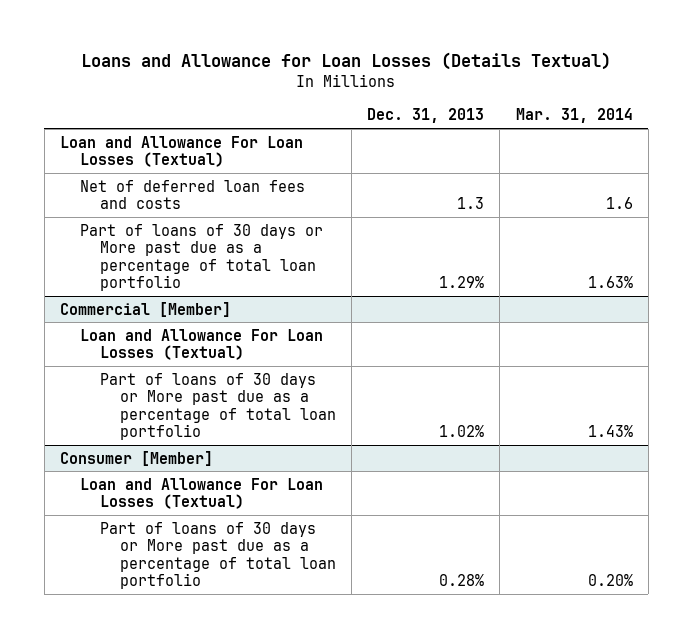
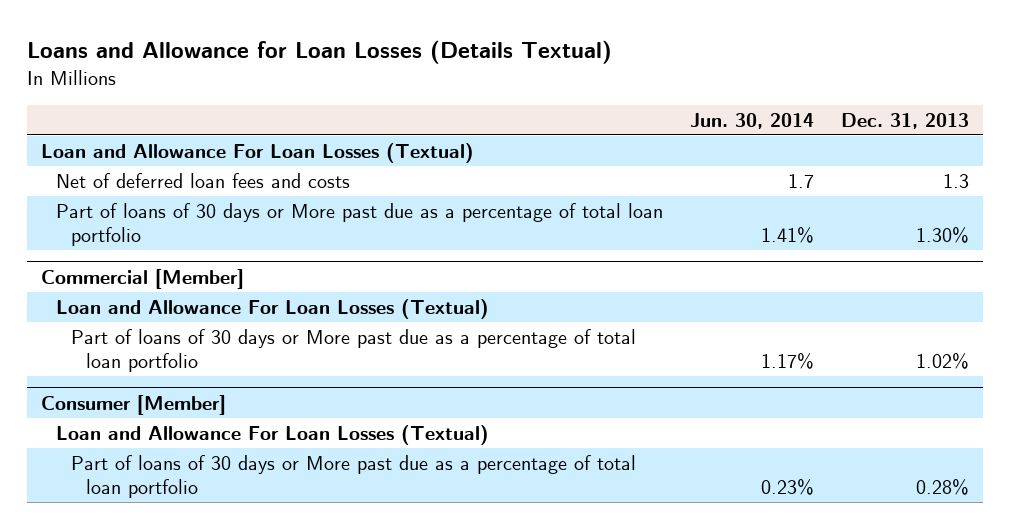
- | Dec. 31, 2013 | Mar. 31, 2014
+ | Jun. 30, 2014 | Dec. 31, 2013
- Part of loans of 30 days or More past due as a percentage of total loan portfolio | 1.29% | 1.63%
+ Part of loans of 30 days or More past due as a percentage of total loan portfolio | 1.41% | 1.30%

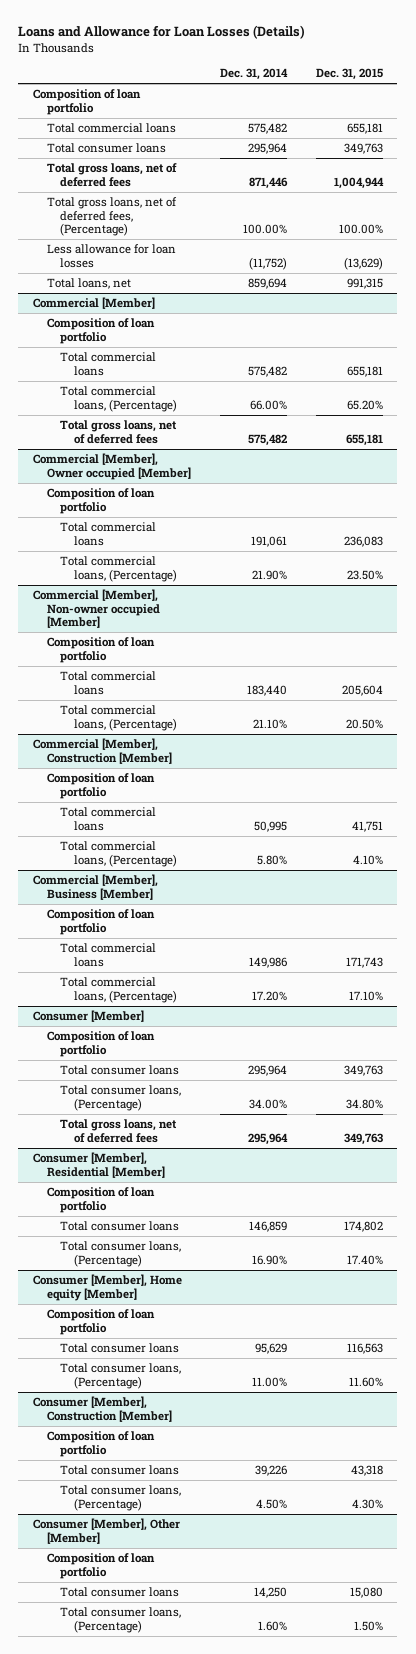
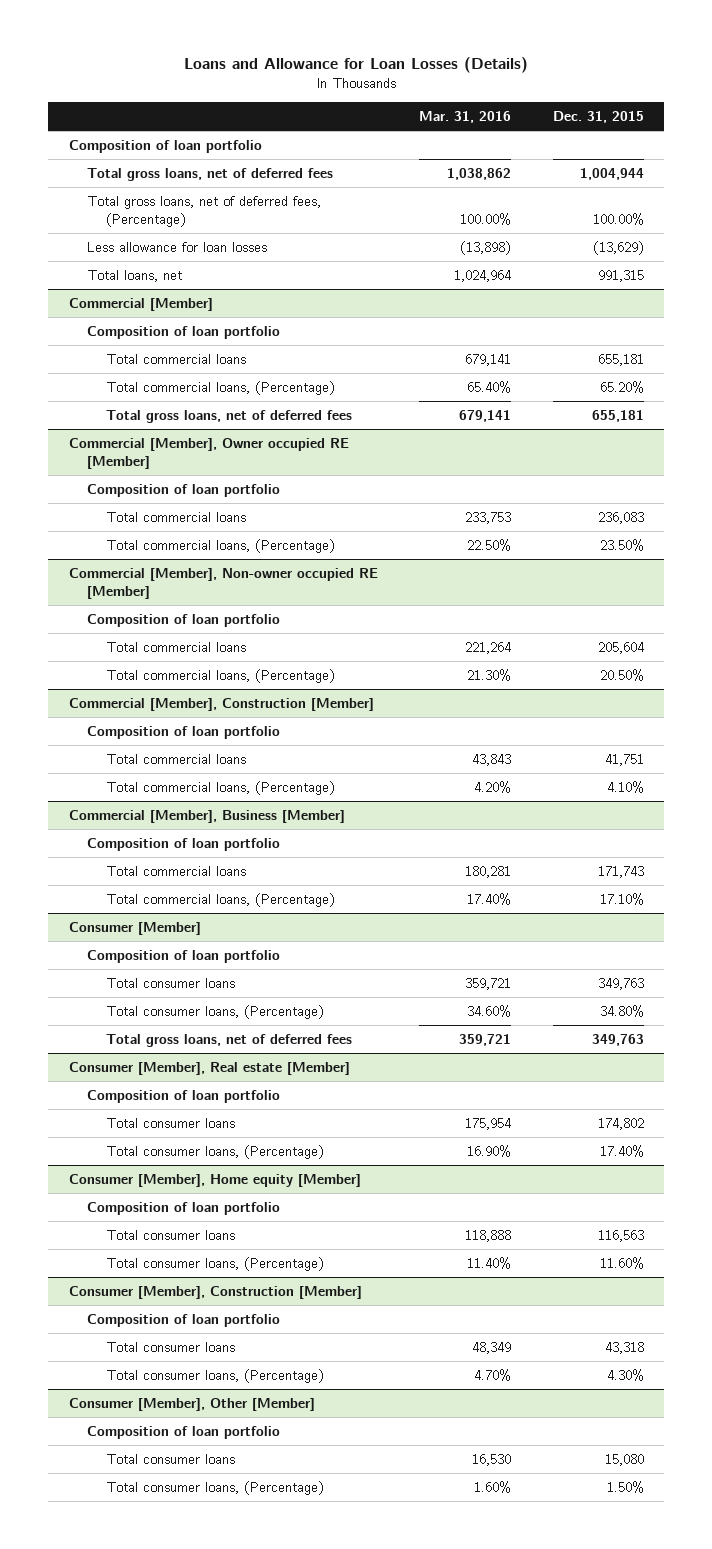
- | Dec. 31, 2014 | Dec. 31, 2015
+ | Mar. 31, 2016 | Dec. 31, 2015
- Total commercial loans | 575,482 | 655,181
- Total consumer loans | 295,964 | 349,763
- Commercial [Member], Owner occupied [Member]
+ Commercial [Member], Owner occupied RE [Member]
- Commercial [Member], Non-owner occupied [Member]
+ Commercial [Member], Non-owner occupied RE [Member]
- Consumer [Member], Residential [Member]
+ Consumer [Member], Real estate [Member]

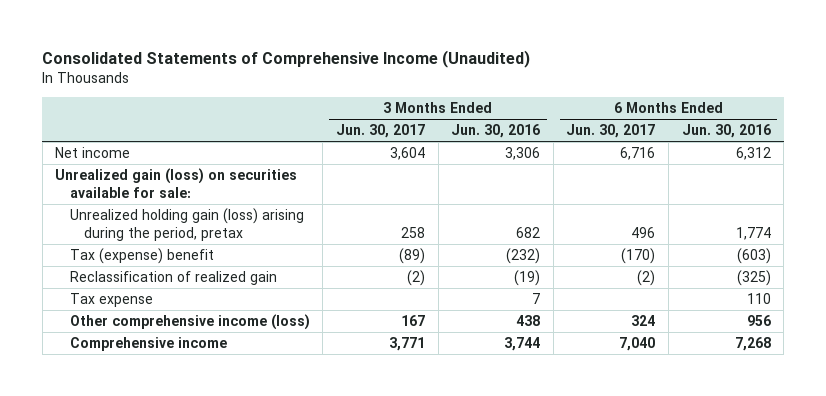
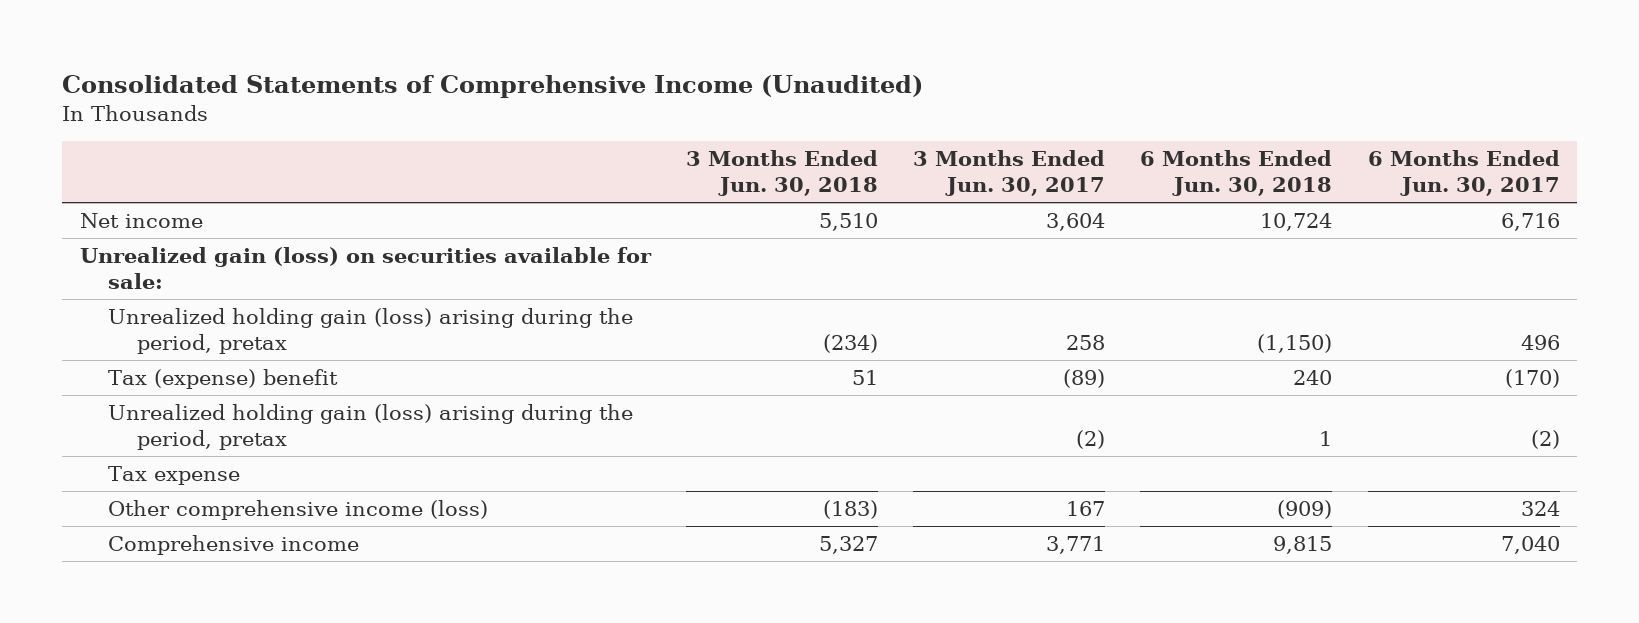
- | 3 Months Ended Jun. 30, 2017 | 3 Months Ended Jun. 30, 2016 | 6 Months Ended Jun. 30, 2017 | 6 Months Ended Jun. 30, 2016
+ | 3 Months Ended Jun. 30, 2018 | 3 Months Ended Jun. 30, 2017 | 6 Months Ended Jun. 30, 2018 | 6 Months Ended Jun. 30, 2017
- Reclassification of realized gain | (2) | (19) | (2) | (325)
+ Unrealized holding gain (loss) arising during the period, pretax | | (2) | 1 | (2)

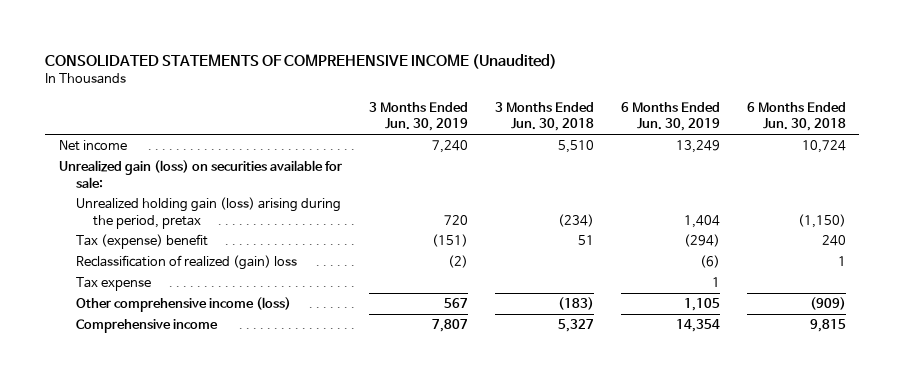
- Consolidated Statements of Comprehensive Income (Unaudited)
+ CONSOLIDATED STATEMENTS OF COMPREHENSIVE INCOME (Unaudited)
- | 3 Months Ended Jun. 30, 2018 | 3 Months Ended Jun. 30, 2017 | 6 Months Ended Jun. 30, 2018 | 6 Months Ended Jun. 30, 2017
+ | 3 Months Ended Jun. 30, 2019 | 3 Months Ended Jun. 30, 2018 | 6 Months Ended Jun. 30, 2019 | 6 Months Ended Jun. 30, 2018
- Unrealized holding gain (loss) arising during the period, pretax | | (2) | 1 | (2)
+ Reclassification of realized (gain) loss | (2) | | (6) | 1

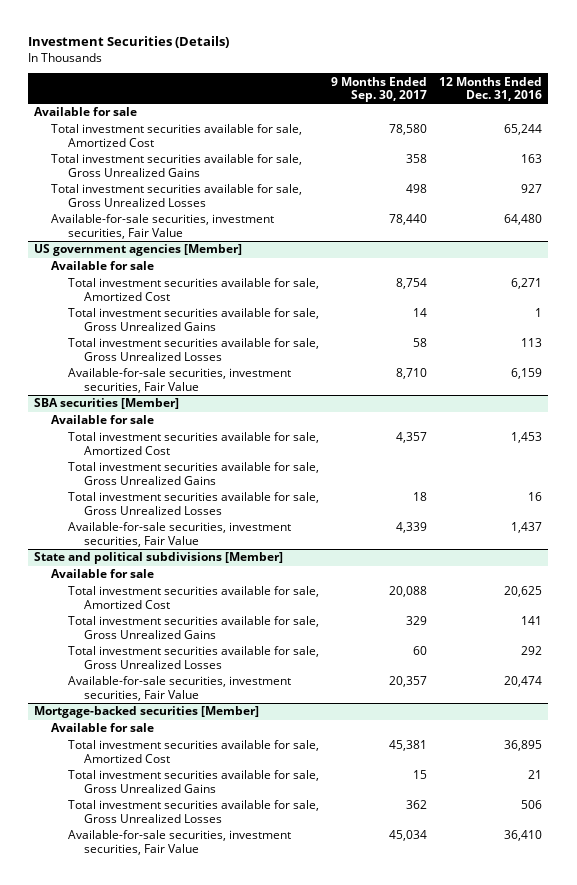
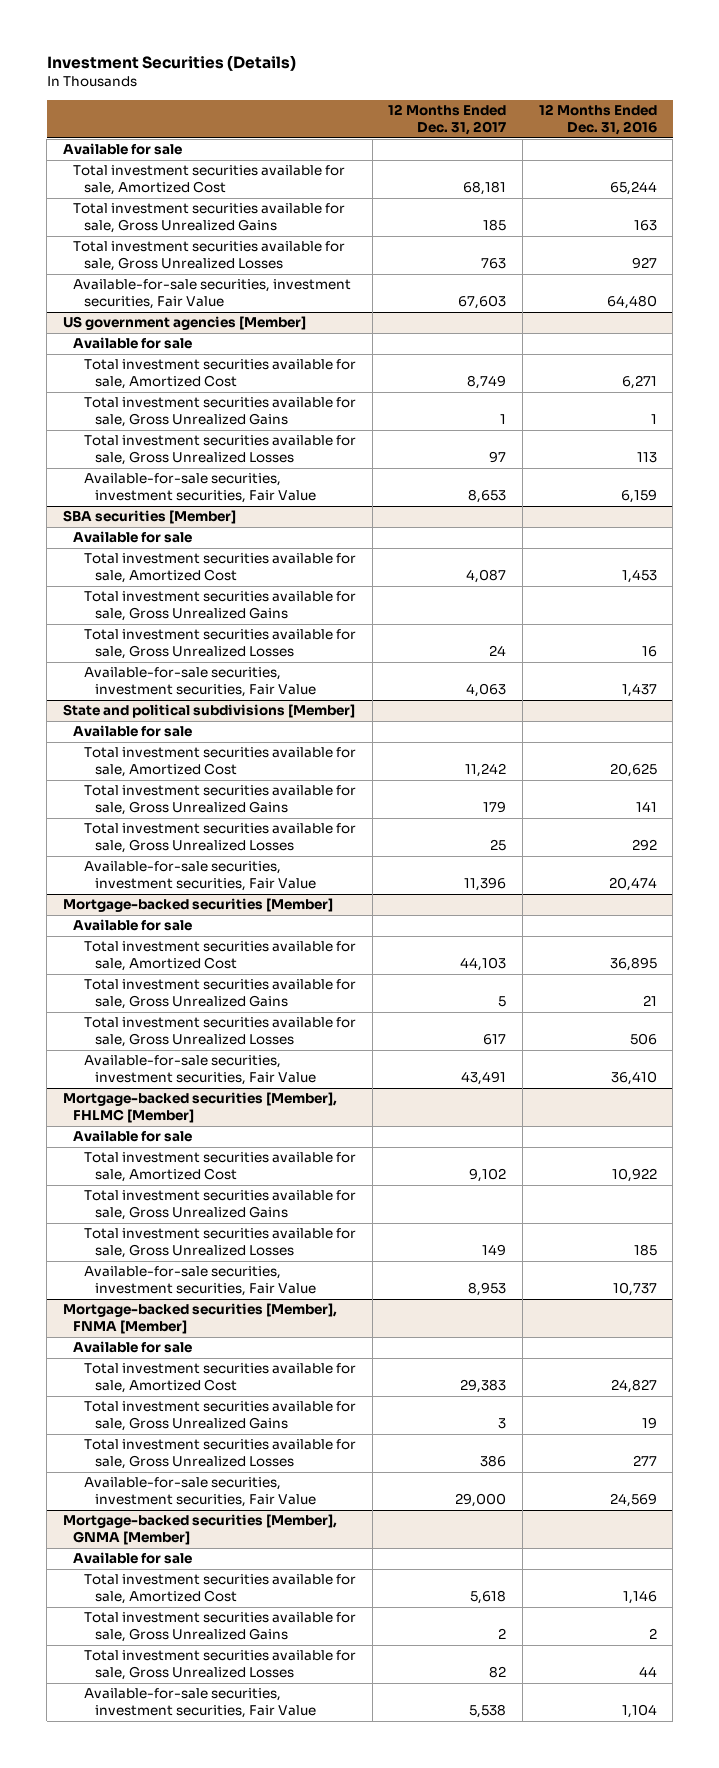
- | 9 Months Ended Sep. 30, 2017 | 12 Months Ended Dec. 31, 2016
+ | 12 Months Ended Dec. 31, 2017 | 12 Months Ended Dec. 31, 2016
+ Mortgage-backed securities [Member], FHLMC [Member]
+ Available for sale
+ Total investment securities available for sale, Amortized Cost | 9,102 | 10,922
+ Total investment securities available for sale, Gross Unrealized Gains
+ Total investment securities available for sale, Gross Unrealized Losses | 149 | 185
+ Available-for-sale securities, investment securities, Fair Value | 8,953 | 10,737
+ Mortgage-backed securities [Member], FNMA [Member]
+ Available for sale
+ Total investment securities available for sale, Amortized Cost | 29,383 | 24,827
+ Total investment securities available for sale, Gross Unrealized Gains | 3 | 19
+ Total investment securities available for sale, Gross Unrealized Losses | 386 | 277
+ Available-for-sale securities, investment securities, Fair Value | 29,000 | 24,569
+ Mortgage-backed securities [Member], GNMA [Member]
+ Available for sale
+ Total investment securities available for sale, Amortized Cost | 5,618 | 1,146
+ Total investment securities available for sale, Gross Unrealized Gains | 2 | 2
+ Total investment securities available for sale, Gross Unrealized Losses | 82 | 44
+ Available-for-sale securities, investment securities, Fair Value | 5,538 | 1,104

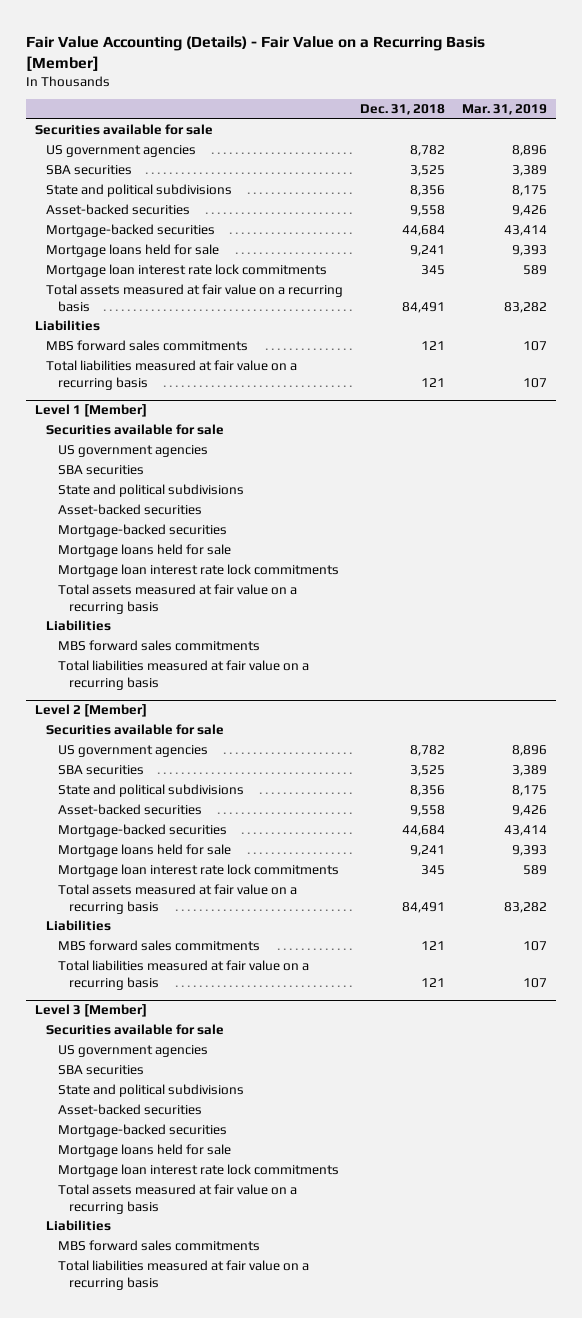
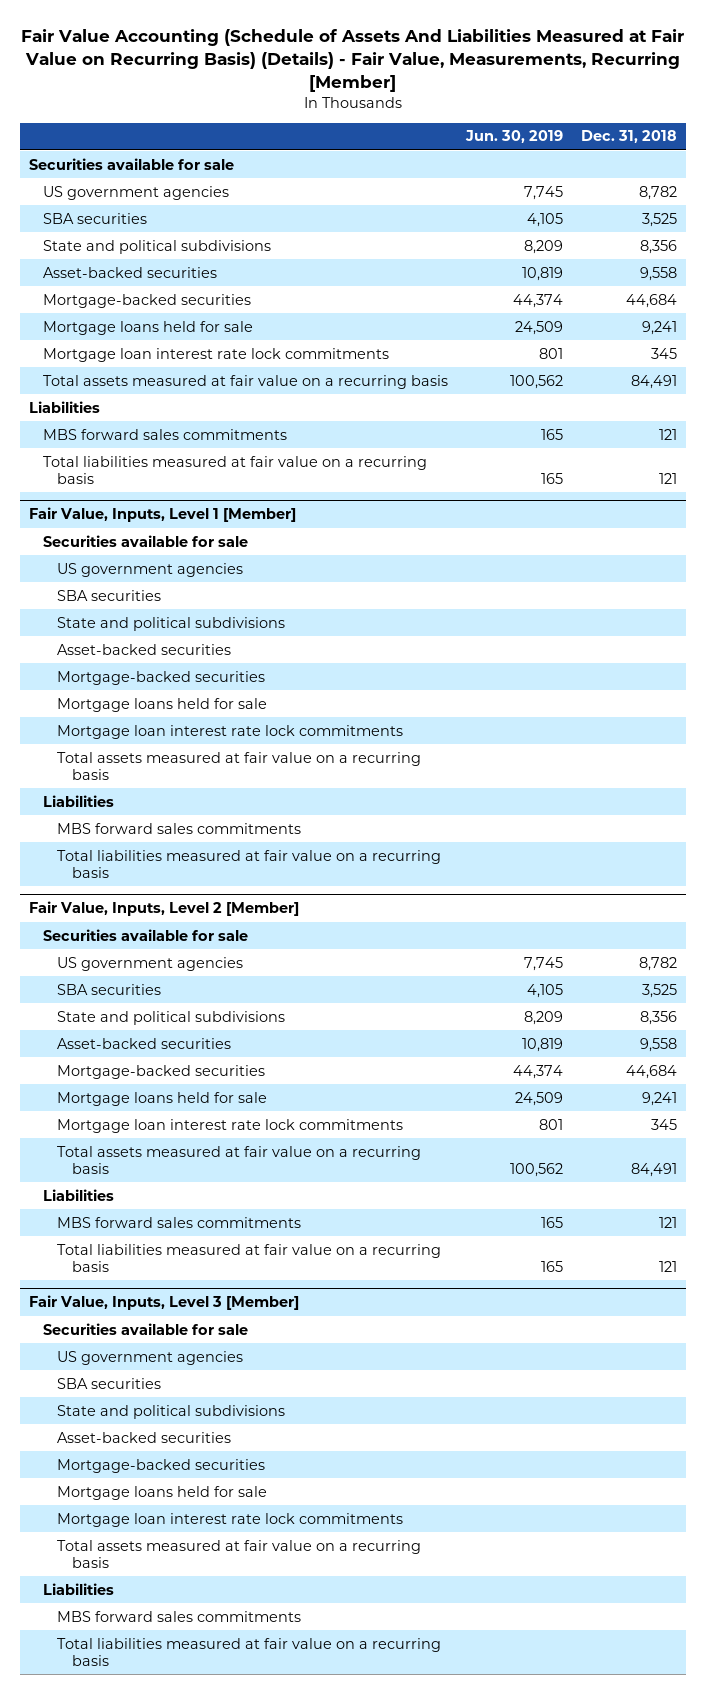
- Fair Value Accounting (Details) - Fair Value on a Recurring Basis [Member]
+ Fair Value Accounting (Schedule of Assets And Liabilities Measured at Fair Value on Recurring Basis) (Details) - Fair Value, Measurements, Recurring [Member]
- | Dec. 31, 2018 | Mar. 31, 2019
+ | Jun. 30, 2019 | Dec. 31, 2018
- Level 1 [Member]
+ Fair Value, Inputs, Level 1 [Member]
- Level 2 [Member]
+ Fair Value, Inputs, Level 2 [Member]
- Level 3 [Member]
+ Fair Value, Inputs, Level 3 [Member]

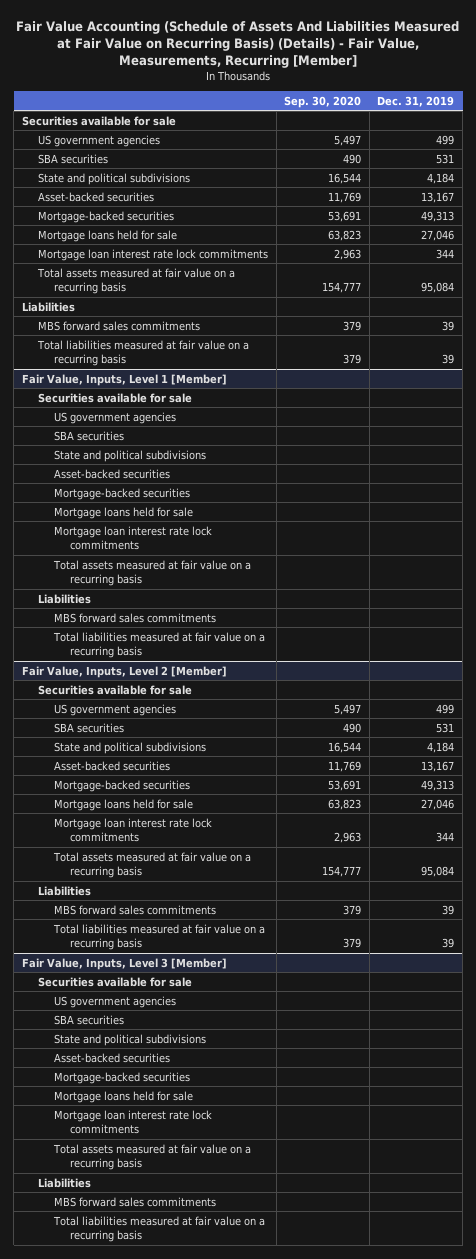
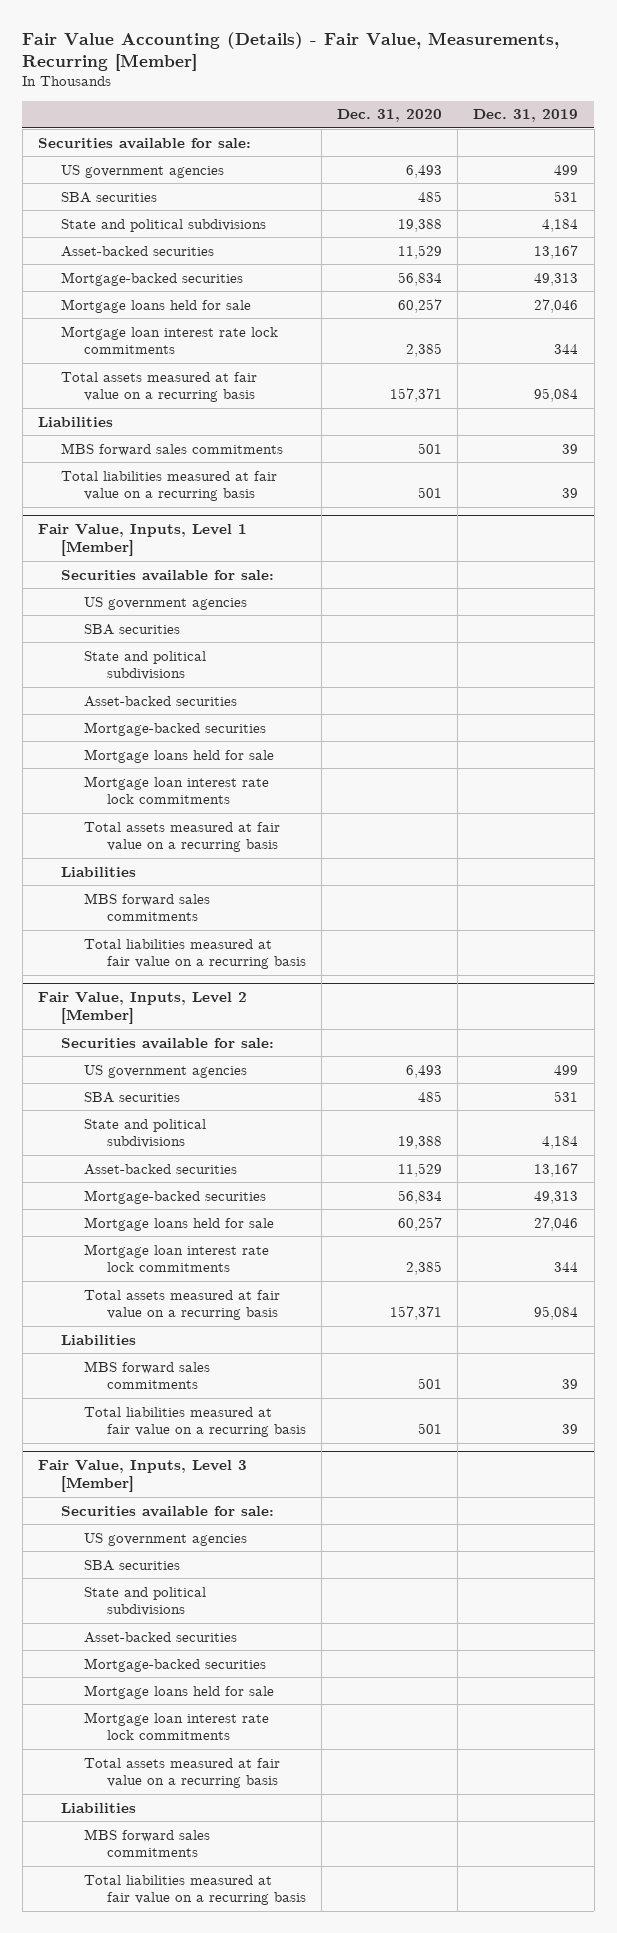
- Fair Value Accounting (Schedule of Assets And Liabilities Measured at Fair Value on Recurring Basis) (Details) - Fair Value, Measurements, Recurring [Member]
+ Fair Value Accounting (Details) - Fair Value, Measurements, Recurring [Member]
- | Sep. 30, 2020 | Dec. 31, 2019
+ | Dec. 31, 2020 | Dec. 31, 2019
- Securities available for sale
+ Securities available for sale:
@ Fair Value, Inputs, Level 1 [Member]
- Securities available for sale
+ Securities available for sale:
@ Fair Value, Inputs, Level 2 [Member]
- Securities available for sale
+ Securities available for sale:
@ Fair Value, Inputs, Level 3 [Member]
- Securities available for sale
+ Securities available for sale:

